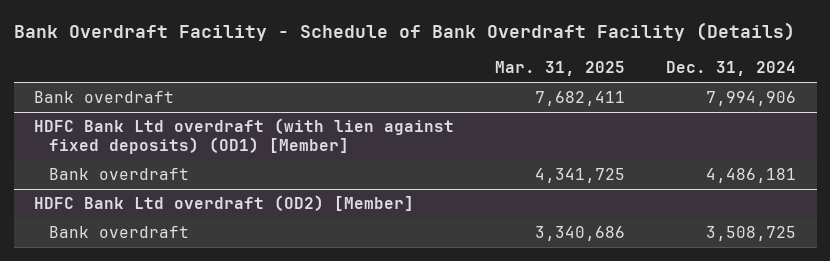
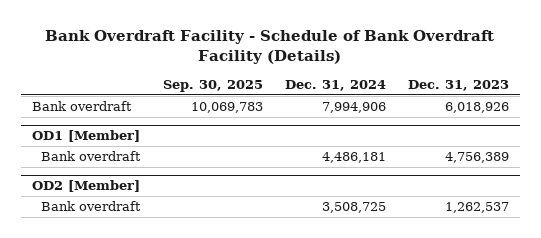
- | Mar. 31, 2025 | Dec. 31, 2024
+ | Sep. 30, 2025 | Dec. 31, 2024 | Dec. 31, 2023
- HDFC Bank Ltd overdraft (with lien against fixed deposits) (OD1) [Member]
+ OD1 [Member]
- HDFC Bank Ltd overdraft (OD2) [Member]
+ OD2 [Member]

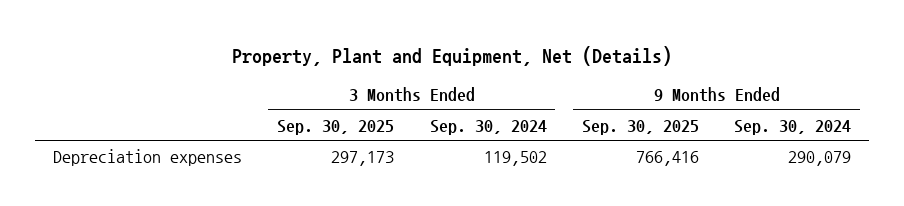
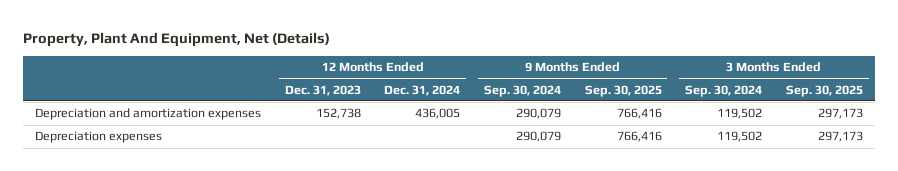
- Property, Plant and Equipment, Net (Details)
+ Property, Plant And Equipment, Net (Details)
- | 3 Months Ended Sep. 30, 2025 | 3 Months Ended Sep. 30, 2024 | 9 Months Ended Sep. 30, 2025 | 9 Months Ended Sep. 30, 2024
+ | 12 Months Ended Dec. 31, 2023 | 12 Months Ended Dec. 31, 2024 | 9 Months Ended Sep. 30, 2024 | 9 Months Ended Sep. 30, 2025 | 3 Months Ended Sep. 30, 2024 | 3 Months Ended Sep. 30, 2025
+ Depreciation and amortization expenses | 152,738 | 436,005 | 290,079 | 766,416 | 119,502 | 297,173

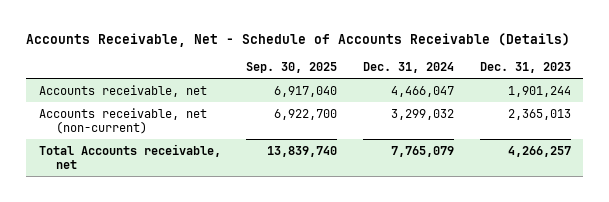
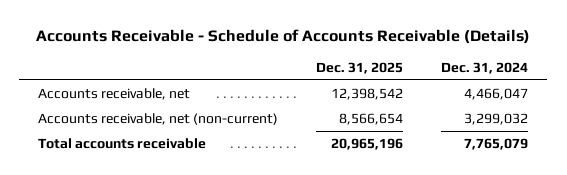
- Accounts Receivable, Net - Schedule of Accounts Receivable (Details)
+ Accounts Receivable - Schedule of Accounts Receivable (Details)
- | Sep. 30, 2025 | Dec. 31, 2024 | Dec. 31, 2023
+ | Dec. 31, 2025 | Dec. 31, 2024
- Total Accounts receivable, net | 13,839,740 | 7,765,079 | 4,266,257
+ Total accounts receivable | 20,965,196 | 7,765,079

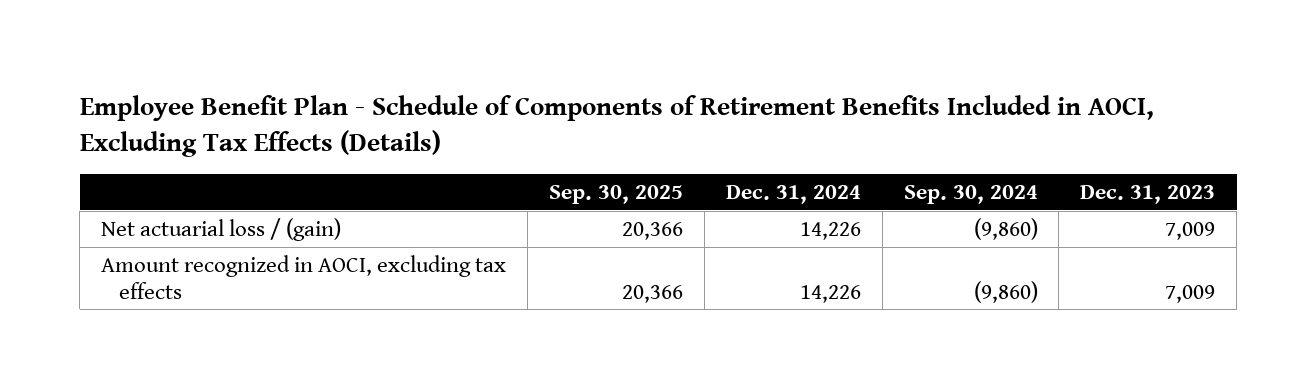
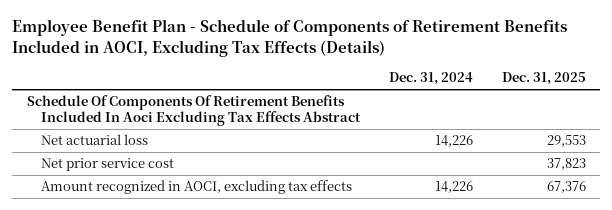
- | Sep. 30, 2025 | Dec. 31, 2024 | Sep. 30, 2024 | Dec. 31, 2023
+ | Dec. 31, 2024 | Dec. 31, 2025
- Net actuarial loss / (gain) | 20,366 | 14,226 | (9,860) | 7,009
+ Schedule Of Components Of Retirement Benefits Included In Aoci Excluding Tax Effects Abstract
+ Net actuarial loss | 14,226 | 29,553
+ Net prior service cost | | 37,823

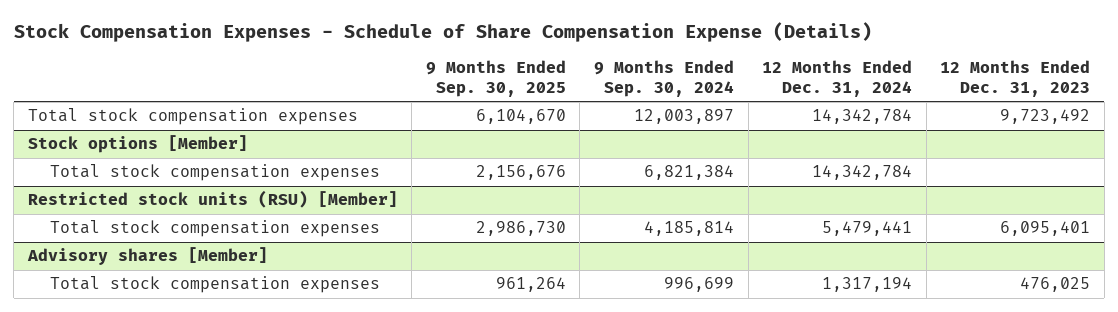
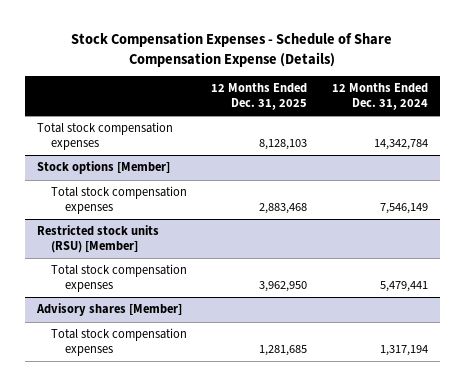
- | 9 Months Ended Sep. 30, 2025 | 9 Months Ended Sep. 30, 2024 | 12 Months Ended Dec. 31, 2024 | 12 Months Ended Dec. 31, 2023
+ | 12 Months Ended Dec. 31, 2025 | 12 Months Ended Dec. 31, 2024
@ Stock options [Member]
- Total stock compensation expenses | 2,156,676 | 6,821,384 | 14,342,784 |
+ Total stock compensation expenses | 2,883,468 | 7,546,149

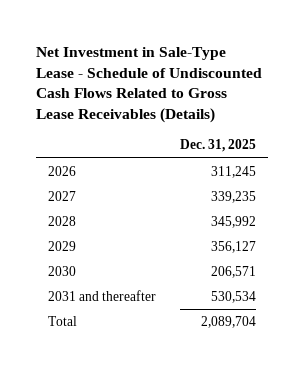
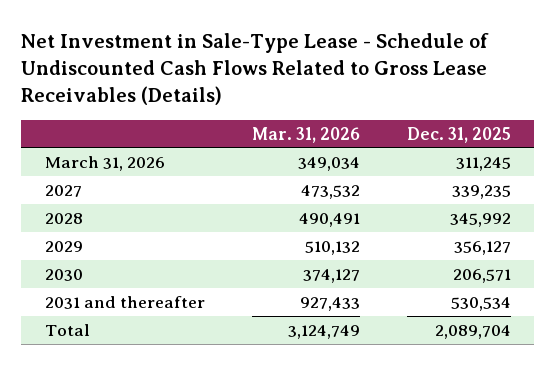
- | Dec. 31, 2025
+ | Mar. 31, 2026 | Dec. 31, 2025
- 2026 | 311,245
+ March 31, 2026 | 349,034 | 311,245

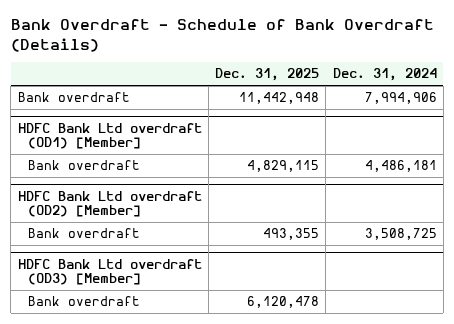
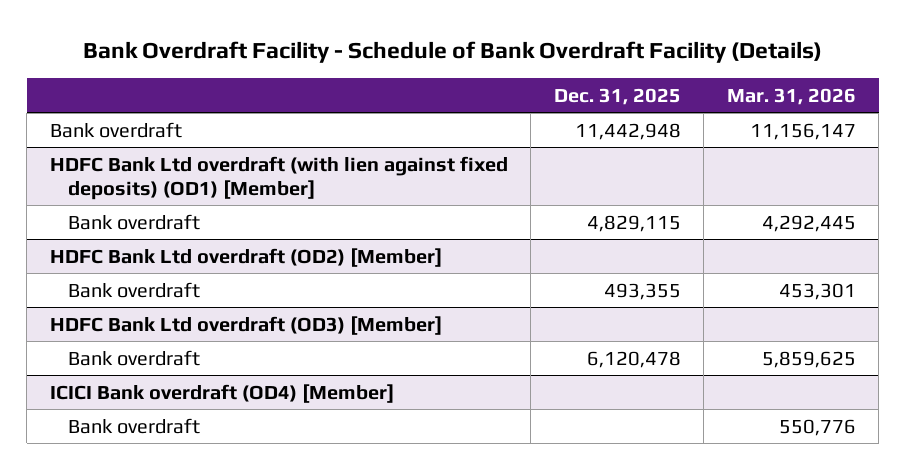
- Bank Overdraft - Schedule of Bank Overdraft (Details)
+ Bank Overdraft Facility - Schedule of Bank Overdraft Facility (Details)
- | Dec. 31, 2025 | Dec. 31, 2024
+ | Dec. 31, 2025 | Mar. 31, 2026
- HDFC Bank Ltd overdraft (OD1) [Member]
+ HDFC Bank Ltd overdraft (with lien against fixed deposits) (OD1) [Member]
+ ICICI Bank overdraft (OD4) [Member]
+ Bank overdraft | | 550,776

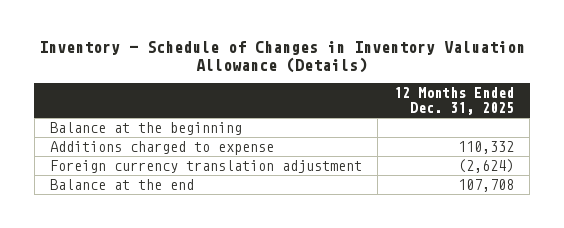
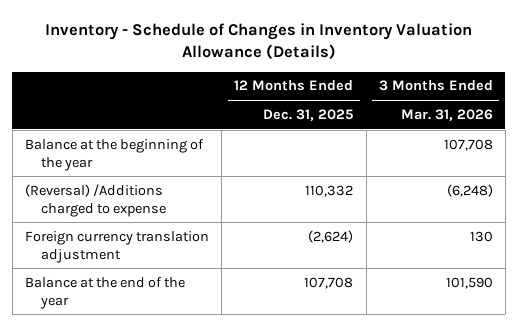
- | 12 Months Ended Dec. 31, 2025
+ | 12 Months Ended Dec. 31, 2025 | 3 Months Ended Mar. 31, 2026
- Balance at the beginning
- Additions charged to expense | 110,332
+ Balance at the beginning of the year | | 107,708
+ (Reversal) /Additions charged to expense | 110,332 | (6,248)
- Balance at the end | 107,708
+ Balance at the end of the year | 107,708 | 101,590

